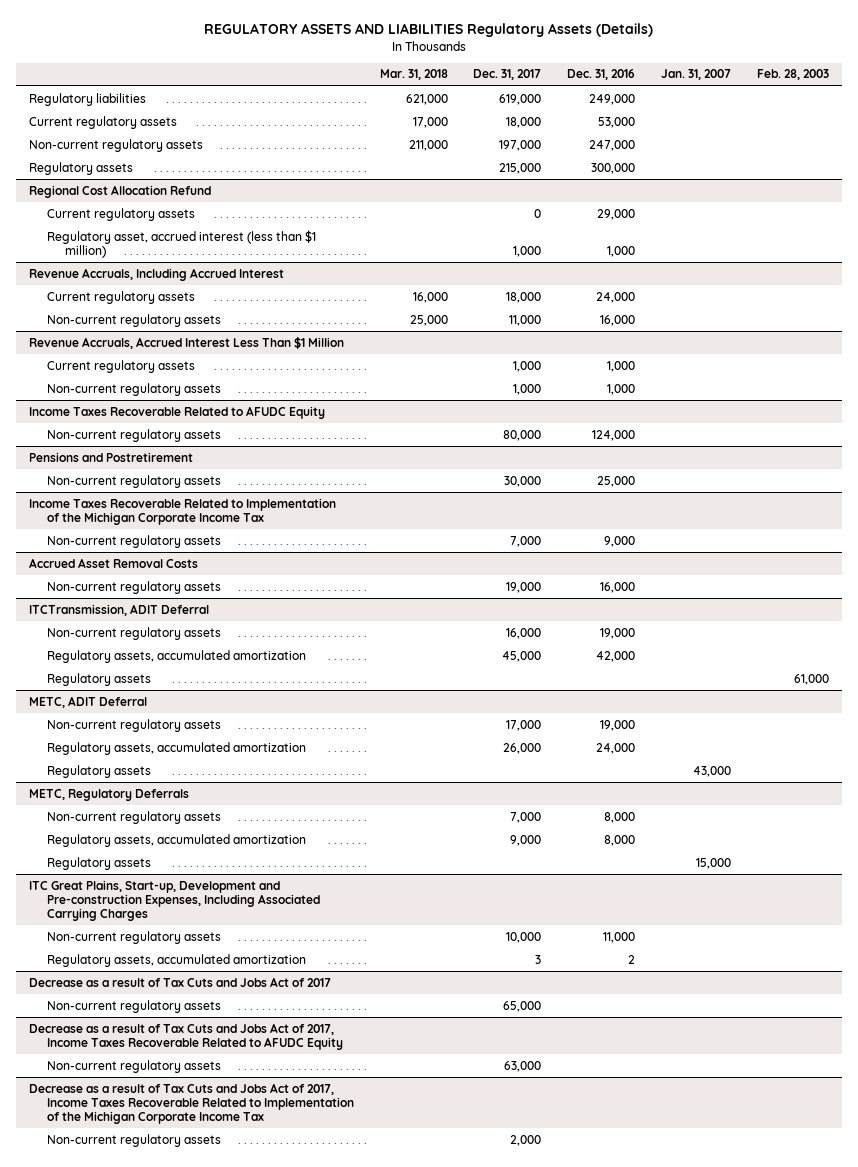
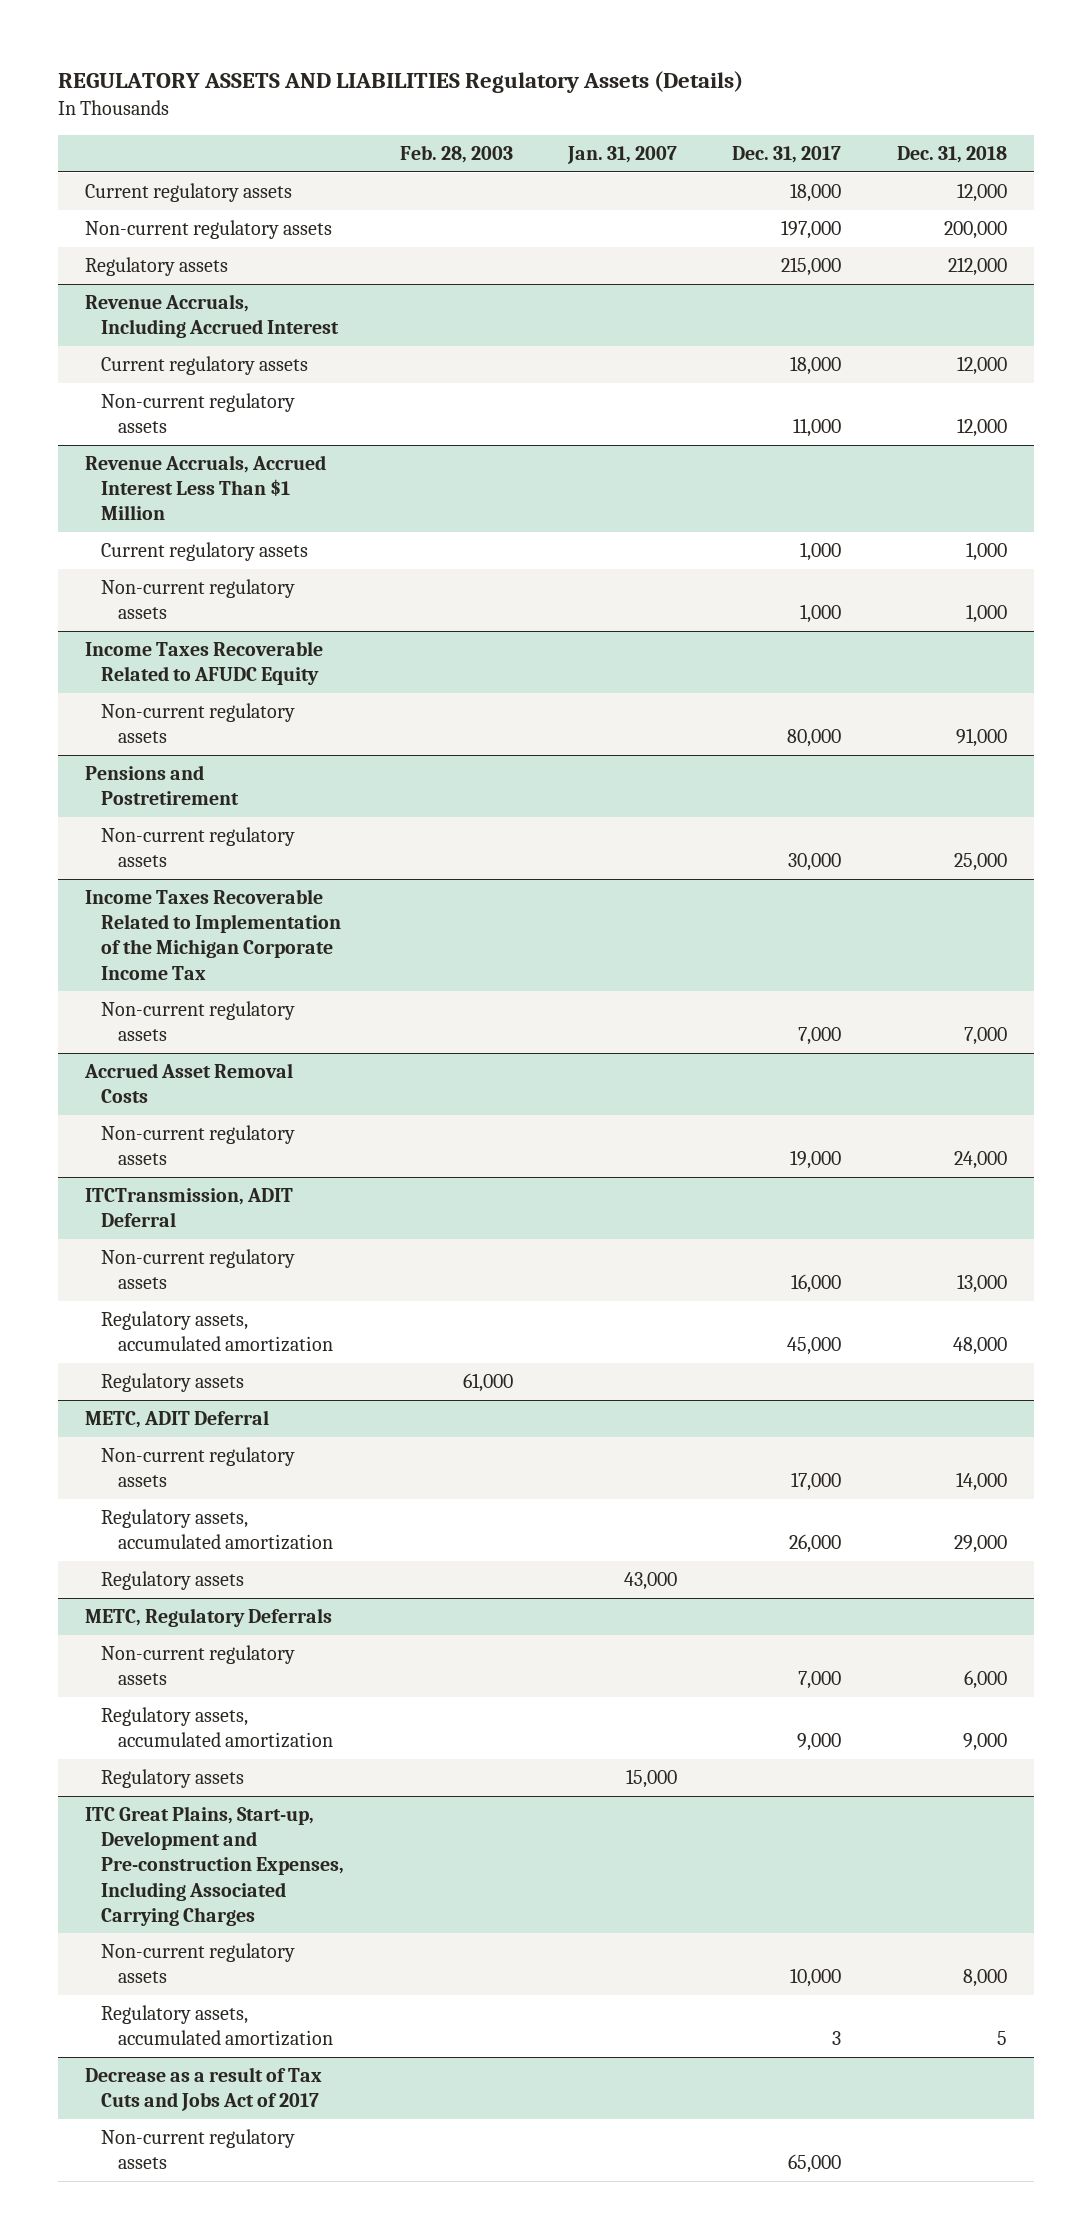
- | Mar. 31, 2018 | Dec. 31, 2017 | Dec. 31, 2016 | Jan. 31, 2007 | Feb. 28, 2003
+ | Feb. 28, 2003 | Jan. 31, 2007 | Dec. 31, 2017 | Dec. 31, 2018
- Regulatory liabilities | 621,000 | 619,000 | 249,000 | |
- Regional Cost Allocation Refund
- Current regulatory assets | | 0 | 29,000 | |
- Regulatory asset, accrued interest (less than $1 million) | | 1,000 | 1,000 | |
- Decrease as a result of Tax Cuts and Jobs Act of 2017, Income Taxes Recoverable Related to AFUDC Equity
- Non-current regulatory assets | | 63,000 | | |
- Decrease as a result of Tax Cuts and Jobs Act of 2017, Income Taxes Recoverable Related to Implementation of the Michigan Corporate Income Tax
- Non-current regulatory assets | | 2,000 | | |

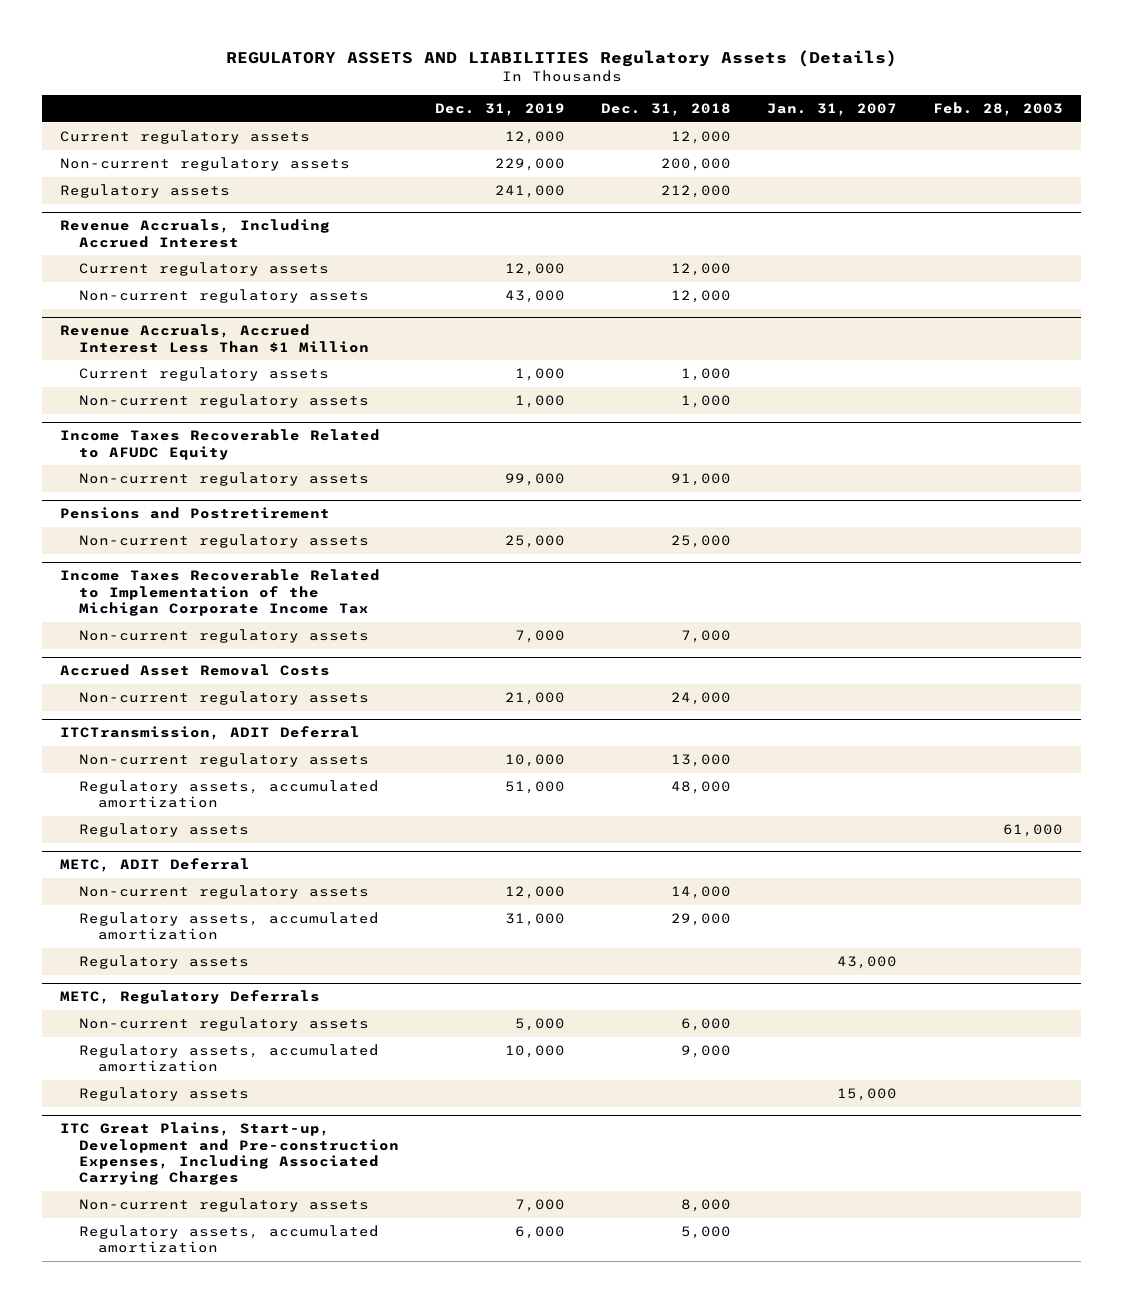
- | Feb. 28, 2003 | Jan. 31, 2007 | Dec. 31, 2017 | Dec. 31, 2018
+ | Dec. 31, 2019 | Dec. 31, 2018 | Jan. 31, 2007 | Feb. 28, 2003
@ ITC Great Plains, Start-up, Development and Pre-construction Expenses, Including Associated Carrying Charges
- Regulatory assets, accumulated amortization | | | 3 | 5
- Decrease as a result of Tax Cuts and Jobs Act of 2017
- Non-current regulatory assets | | | 65,000 |
@ ITC Great Plains, Start-up, Development and Pre-construction Expenses, Including Associated Carrying Charges
+ Regulatory assets, accumulated amortization | 6,000 | 5,000 | |

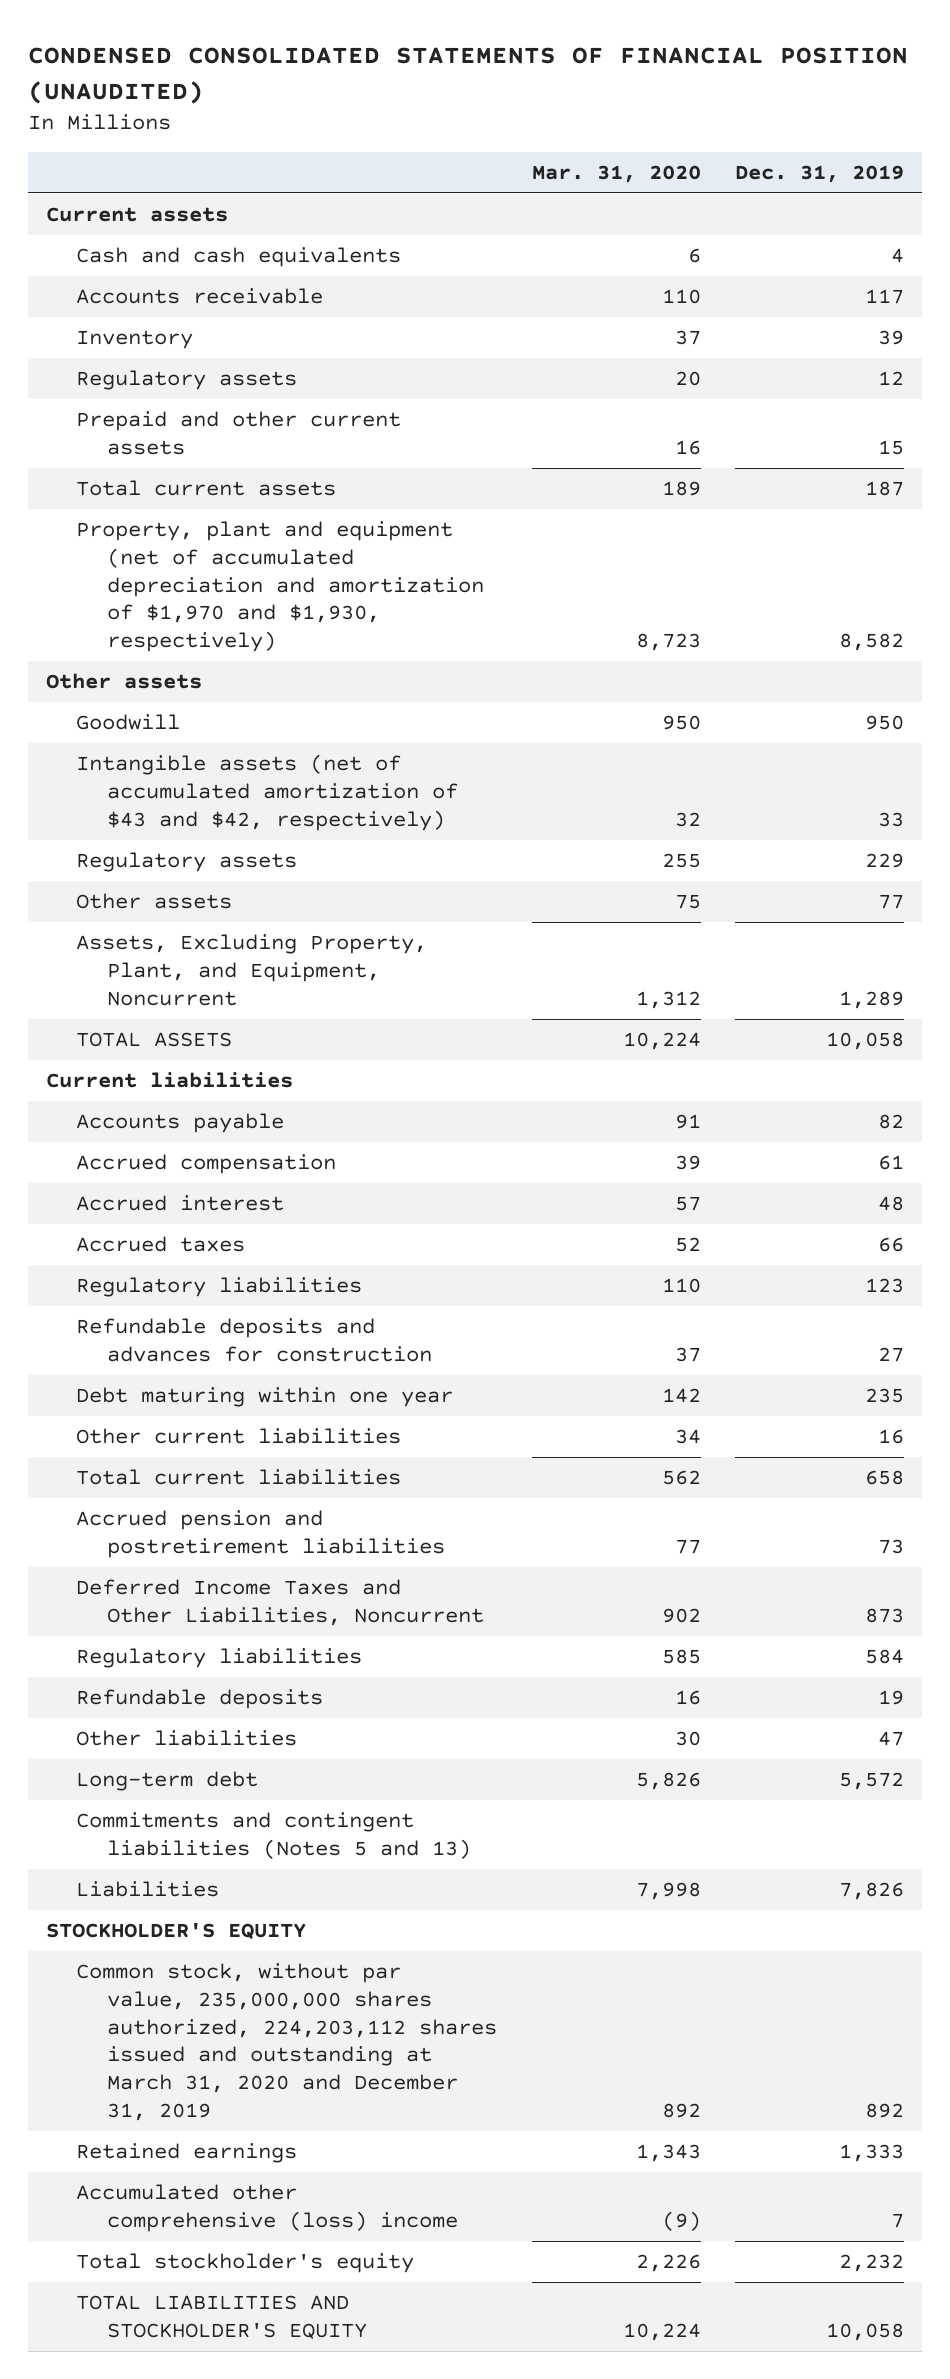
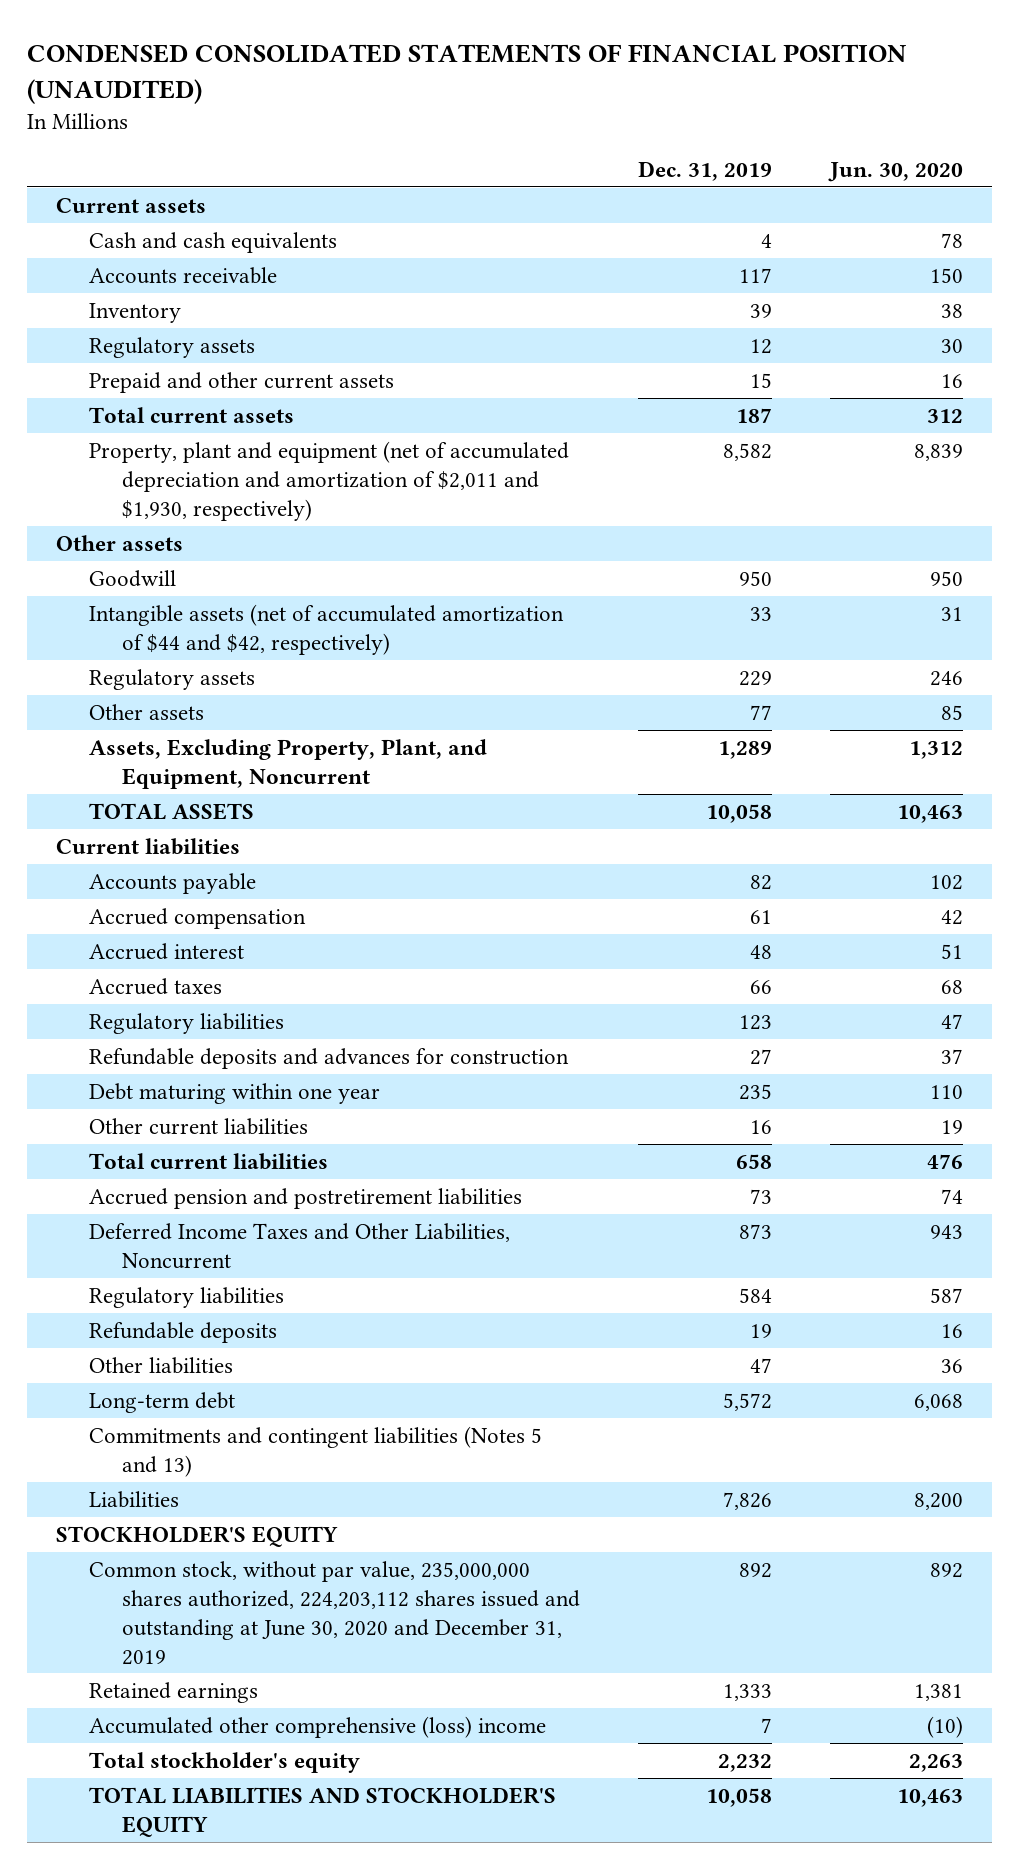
- | Mar. 31, 2020 | Dec. 31, 2019
+ | Dec. 31, 2019 | Jun. 30, 2020
- Property, plant and equipment (net of accumulated depreciation and amortization of $1,970 and $1,930, respectively) | 8,723 | 8,582
+ Property, plant and equipment (net of accumulated depreciation and amortization of $2,011 and $1,930, respectively) | 8,582 | 8,839
- Intangible assets (net of accumulated amortization of $43 and $42, respectively) | 32 | 33
+ Intangible assets (net of accumulated amortization of $44 and $42, respectively) | 33 | 31
- Common stock, without par value, 235,000,000 shares authorized, 224,203,112 shares issued and outstanding at March 31, 2020 and December 31, 2019 | 892 | 892
+ Common stock, without par value, 235,000,000 shares authorized, 224,203,112 shares issued and outstanding at June 30, 2020 and December 31, 2019 | 892 | 892

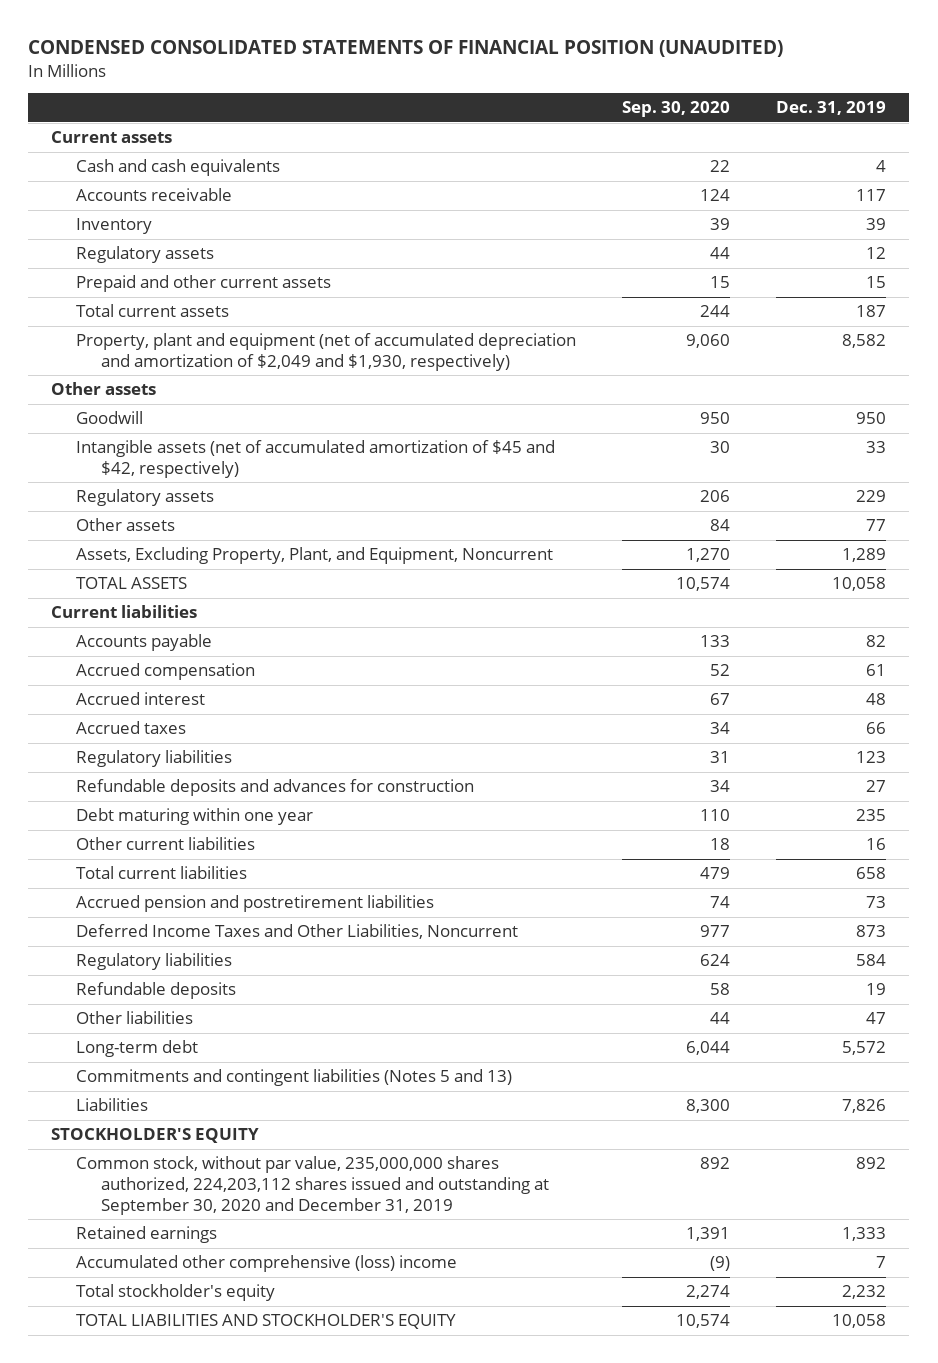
- | Dec. 31, 2019 | Jun. 30, 2020
+ | Sep. 30, 2020 | Dec. 31, 2019
- Property, plant and equipment (net of accumulated depreciation and amortization of $2,011 and $1,930, respectively) | 8,582 | 8,839
+ Property, plant and equipment (net of accumulated depreciation and amortization of $2,049 and $1,930, respectively) | 9,060 | 8,582
- Intangible assets (net of accumulated amortization of $44 and $42, respectively) | 33 | 31
+ Intangible assets (net of accumulated amortization of $45 and $42, respectively) | 30 | 33
- Common stock, without par value, 235,000,000 shares authorized, 224,203,112 shares issued and outstanding at June 30, 2020 and December 31, 2019 | 892 | 892
+ Common stock, without par value, 235,000,000 shares authorized, 224,203,112 shares issued and outstanding at September 30, 2020 and December 31, 2019 | 892 | 892

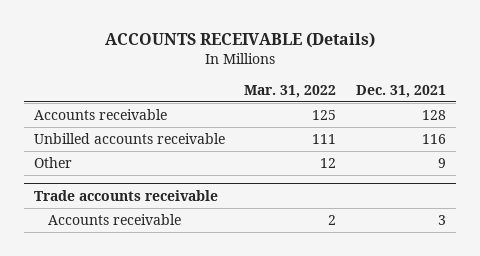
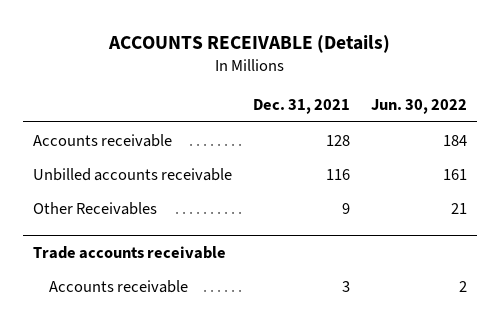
- | Mar. 31, 2022 | Dec. 31, 2021
+ | Dec. 31, 2021 | Jun. 30, 2022
- Other | 12 | 9
+ Other Receivables | 9 | 21

